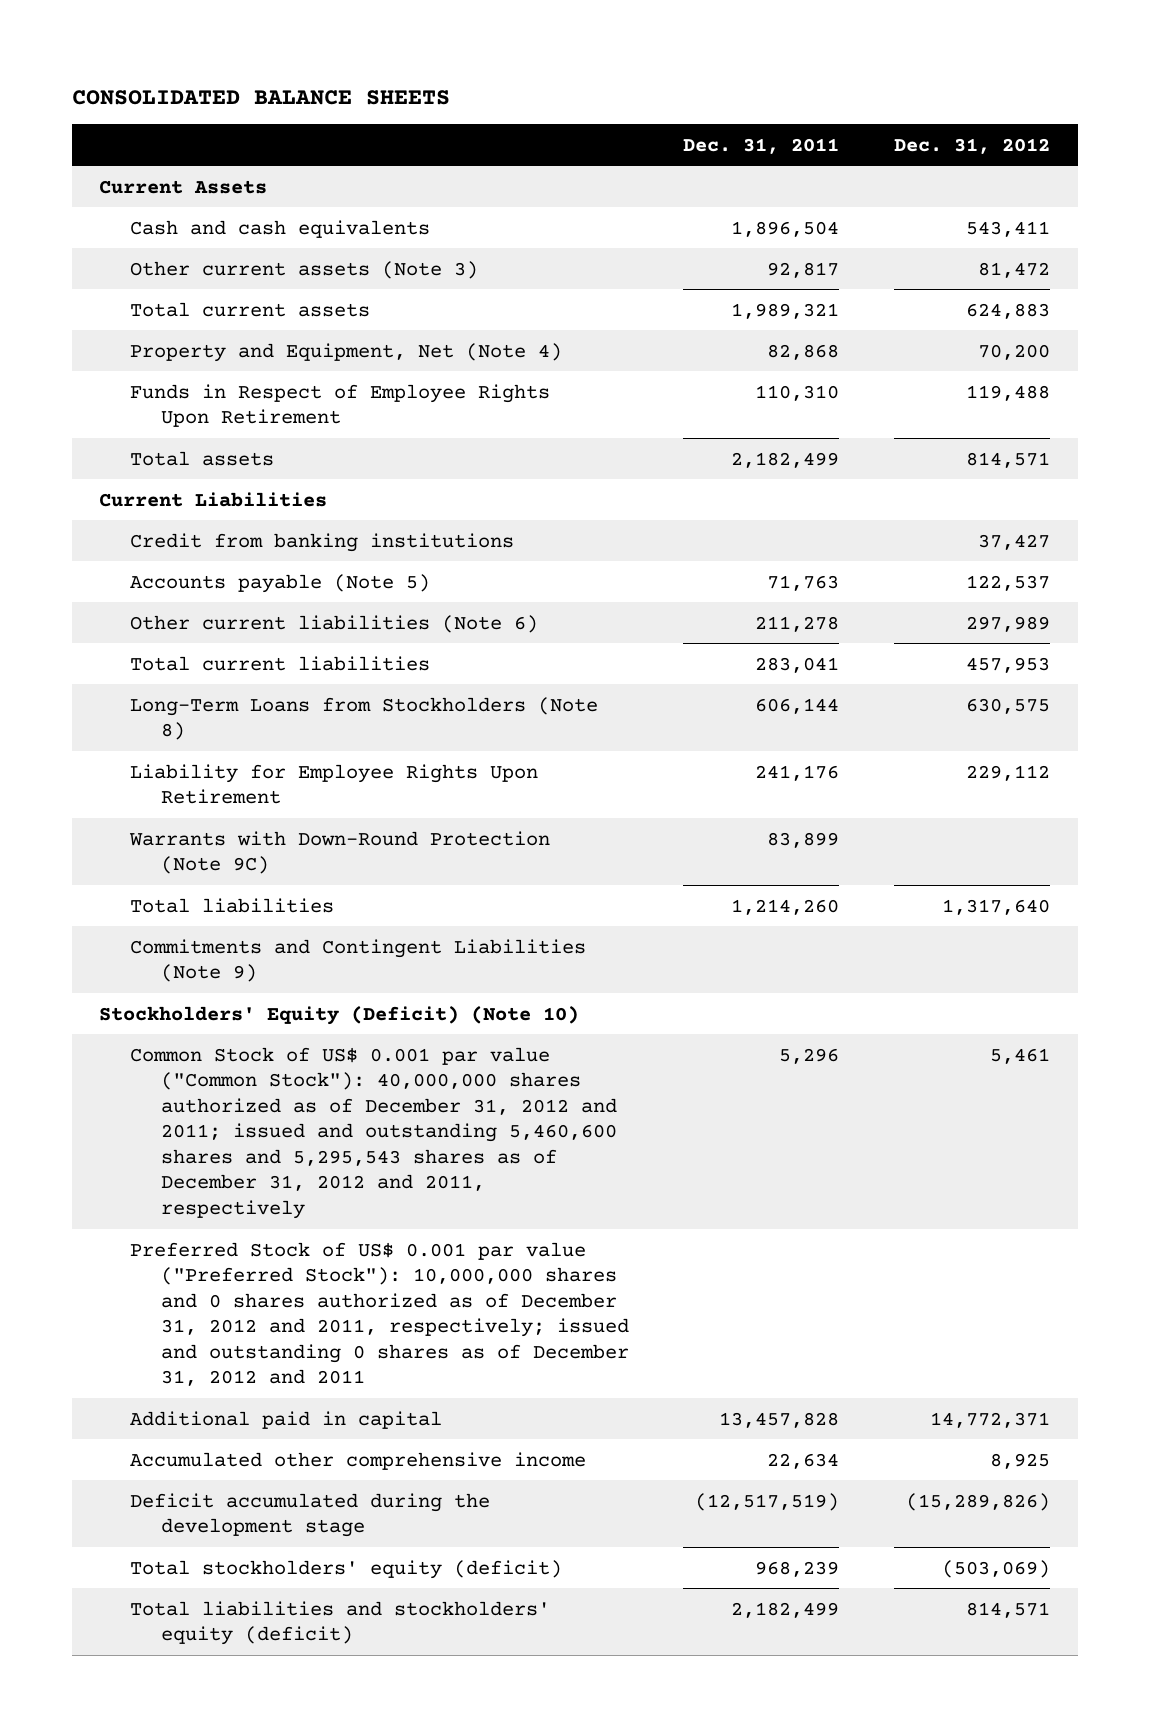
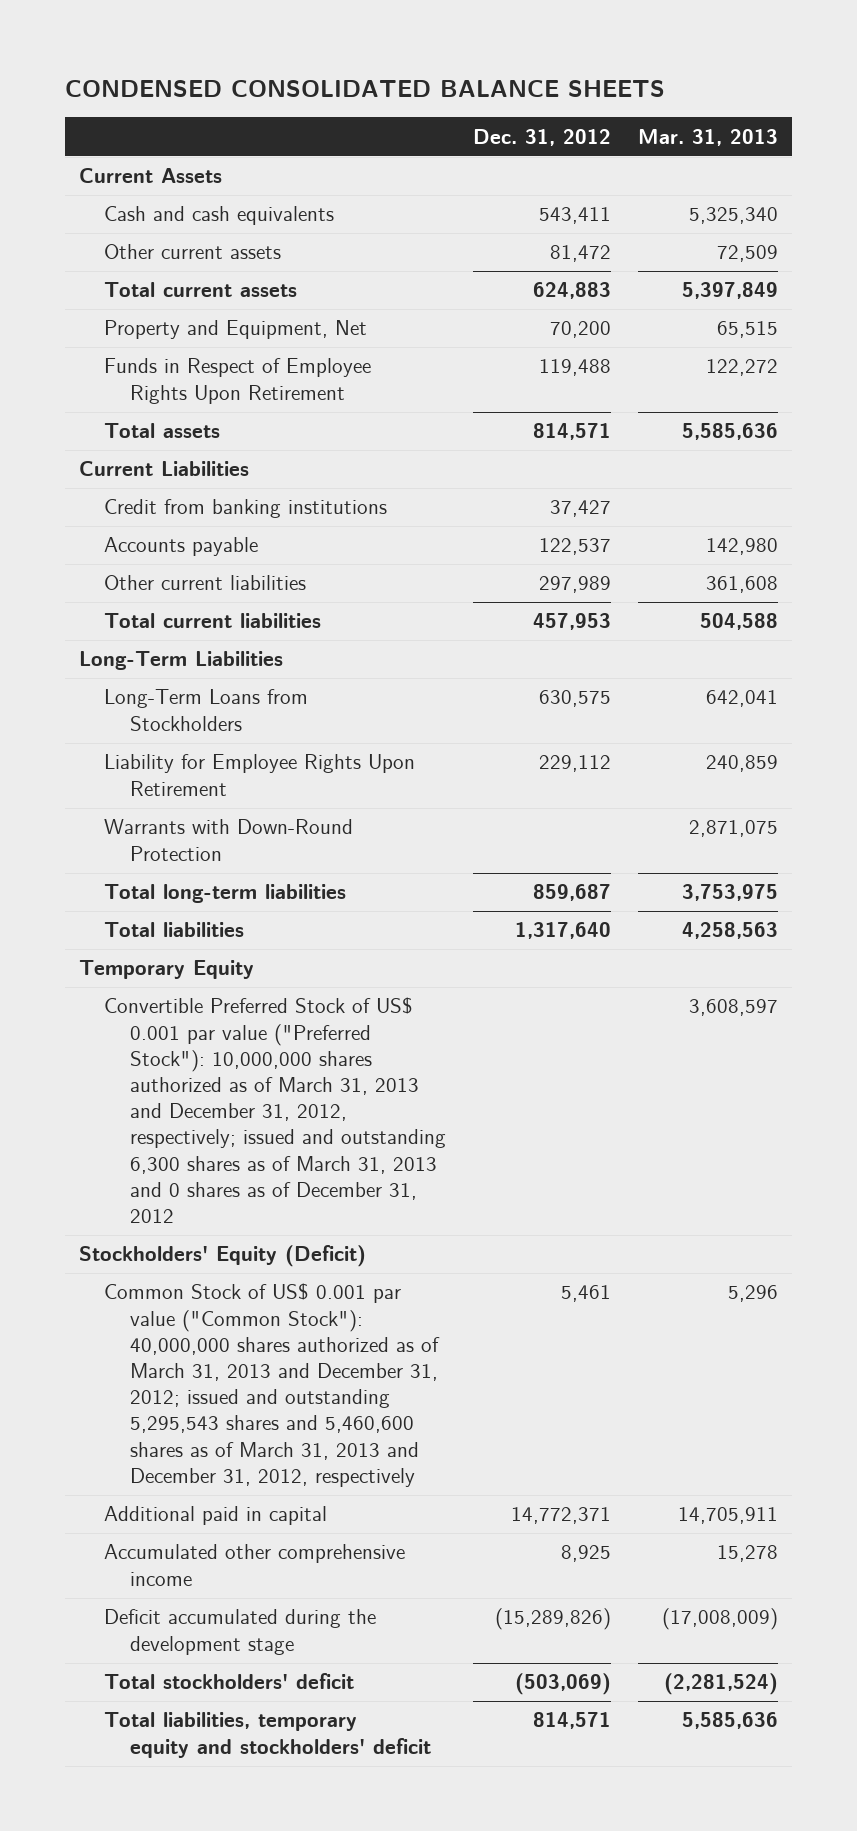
- CONSOLIDATED BALANCE SHEETS
+ CONDENSED CONSOLIDATED BALANCE SHEETS
- | Dec. 31, 2011 | Dec. 31, 2012
+ | Dec. 31, 2012 | Mar. 31, 2013
- Other current assets (Note 3) | 92,817 | 81,472
+ Other current assets | 81,472 | 72,509
- Property and Equipment, Net (Note 4) | 82,868 | 70,200
+ Property and Equipment, Net | 70,200 | 65,515
- Accounts payable (Note 5) | 71,763 | 122,537
- Other current liabilities (Note 6) | 211,278 | 297,989
+ Accounts payable | 122,537 | 142,980
+ Other current liabilities | 297,989 | 361,608
- Long-Term Loans from Stockholders (Note 8) | 606,144 | 630,575
+ Long-Term Liabilities
+ Long-Term Loans from Stockholders | 630,575 | 642,041
- Warrants with Down-Round Protection (Note 9C) | 83,899 |
+ Warrants with Down-Round Protection | | 2,871,075
+ Total long-term liabilities | 859,687 | 3,753,975
- Commitments and Contingent Liabilities (Note 9)
- Stockholders' Equity (Deficit) (Note 10)
- Common Stock of US$ 0.001 par value ("Common Stock"): 40,000,000 shares authorized as of December 31, 2012 and 2011; issued and outstanding 5,460,600 shares and 5,295,543 shares as of December 31, 2012 and 2011, respectively | 5,296 | 5,461
- Preferred Stock of US$ 0.001 par value ("Preferred Stock"): 10,000,000 shares and 0 shares authorized as of December 31, 2012 and 2011, respectively; issued and outstanding 0 shares as of December 31, 2012 and 2011
+ Temporary Equity
+ Convertible Preferred Stock of US$ 0.001 par value ("Preferred Stock"): 10,000,000 shares authorized as of March 31, 2013 and December 31, 2012, respectively; issued and outstanding 6,300 shares as of March 31, 2013 and 0 shares as of December 31, 2012 | | 3,608,597
+ Stockholders' Equity (Deficit)
+ Common Stock of US$ 0.001 par value ("Common Stock"): 40,000,000 shares authorized as of March 31, 2013 and December 31, 2012; issued and outstanding 5,295,543 shares and 5,460,600 shares as of March 31, 2013 and December 31, 2012, respectively | 5,461 | 5,296
- Total stockholders' equity (deficit) | 968,239 | (503,069)
- Total liabilities and stockholders' equity (deficit) | 2,182,499 | 814,571
+ Total stockholders' deficit | (503,069) | (2,281,524)
+ Total liabilities, temporary equity and stockholders' deficit | 814,571 | 5,585,636

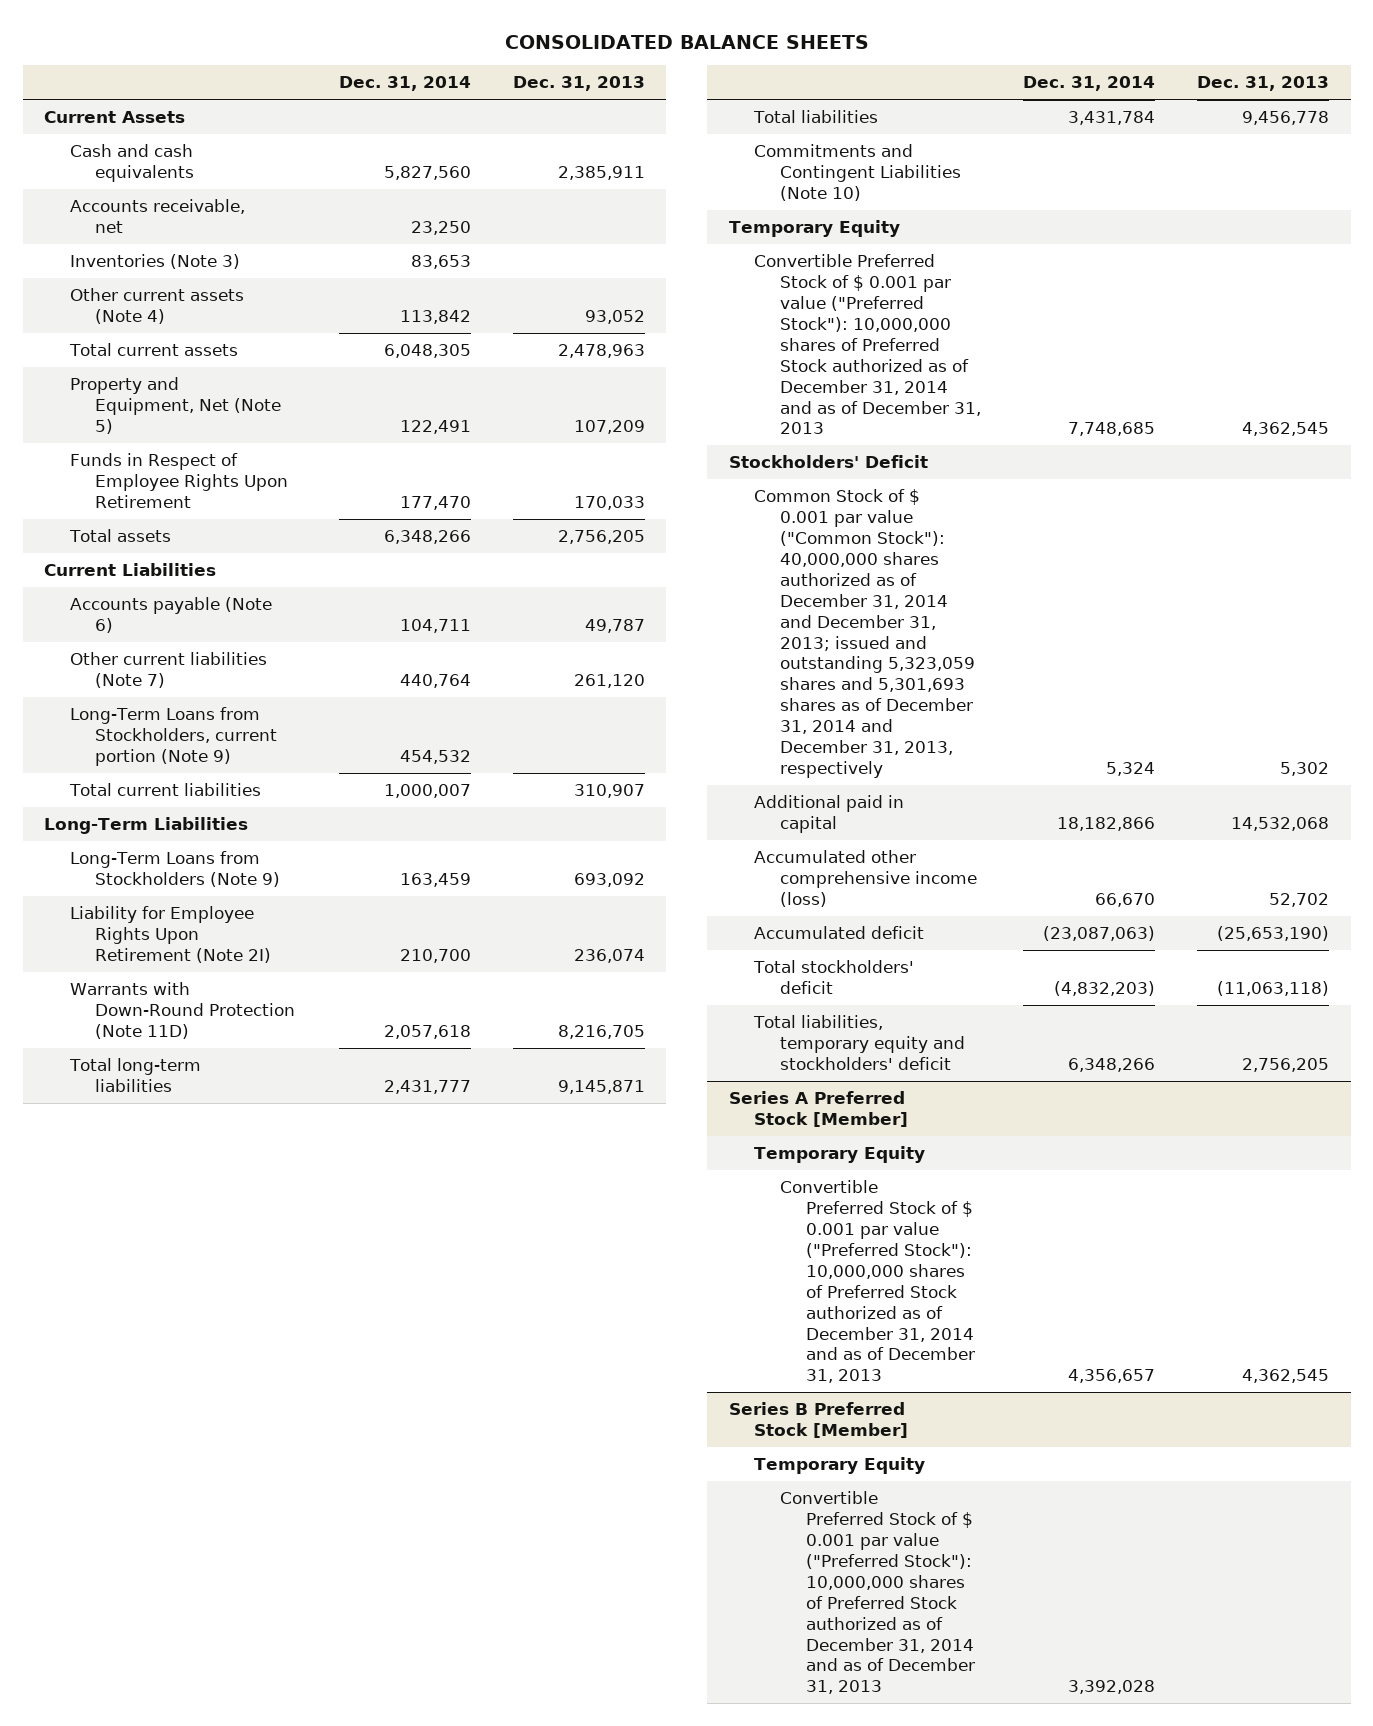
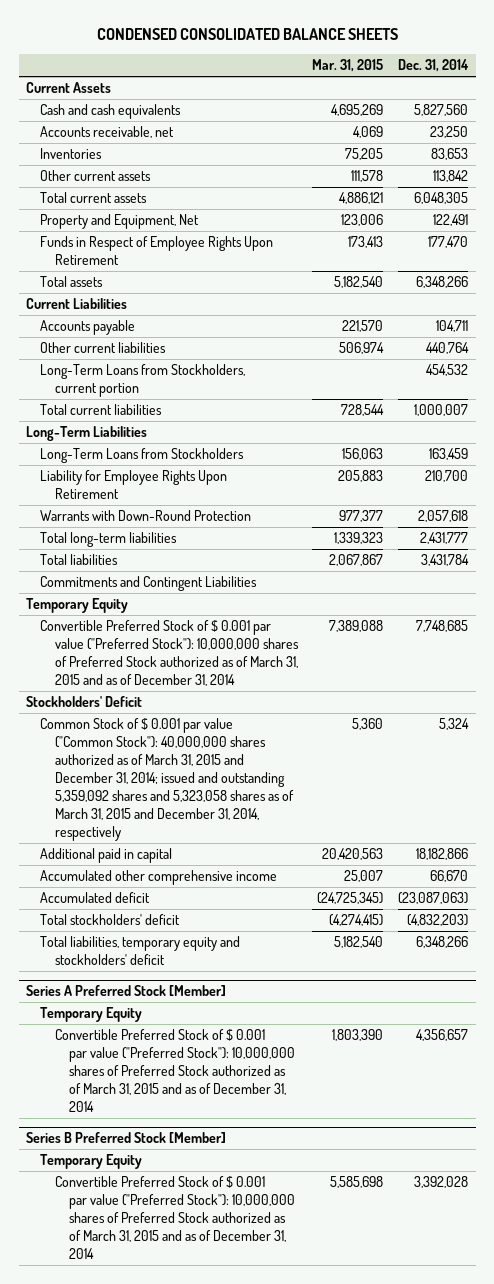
- CONSOLIDATED BALANCE SHEETS
+ CONDENSED CONSOLIDATED BALANCE SHEETS
- | Dec. 31, 2014 | Dec. 31, 2013
+ | Mar. 31, 2015 | Dec. 31, 2014
- Inventories (Note 3) | 83,653 |
- Other current assets (Note 4) | 113,842 | 93,052
+ Inventories | 75,205 | 83,653
+ Other current assets | 111,578 | 113,842
- Property and Equipment, Net (Note 5) | 122,491 | 107,209
+ Property and Equipment, Net | 123,006 | 122,491
- Accounts payable (Note 6) | 104,711 | 49,787
- Other current liabilities (Note 7) | 440,764 | 261,120
- Long-Term Loans from Stockholders, current portion (Note 9) | 454,532 |
+ Accounts payable | 221,570 | 104,711
+ Other current liabilities | 506,974 | 440,764
+ Long-Term Loans from Stockholders, current portion | | 454,532
- Long-Term Loans from Stockholders (Note 9) | 163,459 | 693,092
- Liability for Employee Rights Upon Retirement (Note 2I) | 210,700 | 236,074
- Warrants with Down-Round Protection (Note 11D) | 2,057,618 | 8,216,705
+ Long-Term Loans from Stockholders | 156,063 | 163,459
+ Liability for Employee Rights Upon Retirement | 205,883 | 210,700
+ Warrants with Down-Round Protection | 977,377 | 2,057,618
- Commitments and Contingent Liabilities (Note 10)
+ Commitments and Contingent Liabilities
- Convertible Preferred Stock of $ 0.001 par value ("Preferred Stock"): 10,000,000 shares of Preferred Stock authorized as of December 31, 2014 and as of December 31, 2013 | 7,748,685 | 4,362,545
+ Convertible Preferred Stock of $ 0.001 par value ("Preferred Stock"): 10,000,000 shares of Preferred Stock authorized as of March 31, 2015 and as of December 31, 2014 | 7,389,088 | 7,748,685
- Common Stock of $ 0.001 par value ("Common Stock"): 40,000,000 shares authorized as of December 31, 2014 and December 31, 2013; issued and outstanding 5,323,059 shares and 5,301,693 shares as of December 31, 2014 and December 31, 2013, respectively | 5,324 | 5,302
+ Common Stock of $ 0.001 par value ("Common Stock"): 40,000,000 shares authorized as of March 31, 2015 and December 31, 2014; issued and outstanding 5,359,092 shares and 5,323,058 shares as of March 31, 2015 and December 31, 2014, respectively | 5,360 | 5,324
- Accumulated other comprehensive income (loss) | 66,670 | 52,702
+ Accumulated other comprehensive income | 25,007 | 66,670
@ Series A Preferred Stock [Member]
- Convertible Preferred Stock of $ 0.001 par value ("Preferred Stock"): 10,000,000 shares of Preferred Stock authorized as of December 31, 2014 and as of December 31, 2013 | 4,356,657 | 4,362,545
+ Convertible Preferred Stock of $ 0.001 par value ("Preferred Stock"): 10,000,000 shares of Preferred Stock authorized as of March 31, 2015 and as of December 31, 2014 | 1,803,390 | 4,356,657
@ Series B Preferred Stock [Member]
- Convertible Preferred Stock of $ 0.001 par value ("Preferred Stock"): 10,000,000 shares of Preferred Stock authorized as of December 31, 2014 and as of December 31, 2013 | 3,392,028 |
+ Convertible Preferred Stock of $ 0.001 par value ("Preferred Stock"): 10,000,000 shares of Preferred Stock authorized as of March 31, 2015 and as of December 31, 2014 | 5,585,698 | 3,392,028

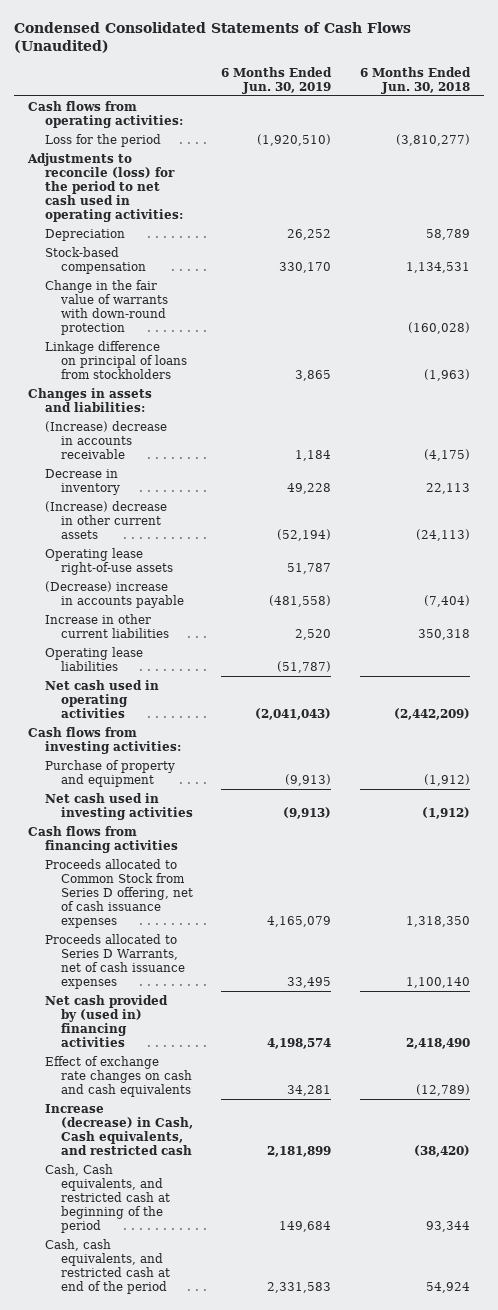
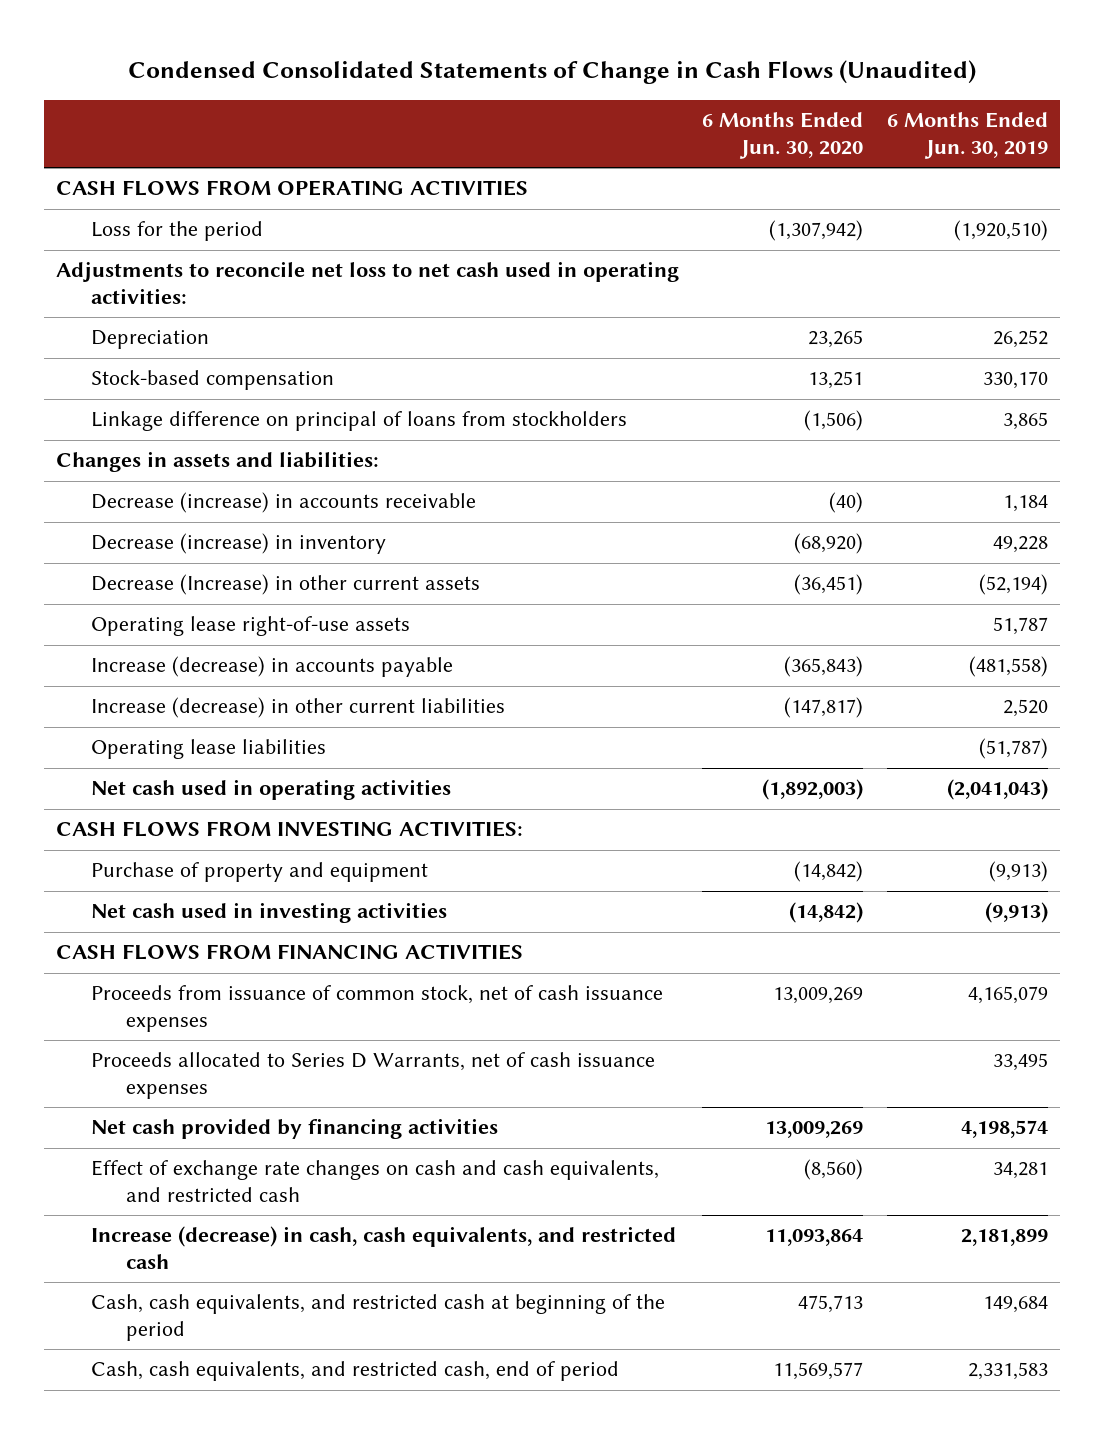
- Condensed Consolidated Statements of Cash Flows (Unaudited)
+ Condensed Consolidated Statements of Change in Cash Flows (Unaudited)
- | 6 Months Ended Jun. 30, 2019 | 6 Months Ended Jun. 30, 2018
+ | 6 Months Ended Jun. 30, 2020 | 6 Months Ended Jun. 30, 2019
- Cash flows from operating activities:
+ CASH FLOWS FROM OPERATING ACTIVITIES
- Adjustments to reconcile (loss) for the period to net cash used in operating activities:
+ Adjustments to reconcile net loss to net cash used in operating activities:
- Change in the fair value of warrants with down-round protection | | (160,028)
- (Increase) decrease in accounts receivable | 1,184 | (4,175)
- Decrease in inventory | 49,228 | 22,113
- (Increase) decrease in other current assets | (52,194) | (24,113)
+ Decrease (increase) in accounts receivable | (40) | 1,184
+ Decrease (increase) in inventory | (68,920) | 49,228
+ Decrease (Increase) in other current assets | (36,451) | (52,194)
- (Decrease) increase in accounts payable | (481,558) | (7,404)
- Increase in other current liabilities | 2,520 | 350,318
+ Increase (decrease) in accounts payable | (365,843) | (481,558)
+ Increase (decrease) in other current liabilities | (147,817) | 2,520
- Cash flows from investing activities:
+ CASH FLOWS FROM INVESTING ACTIVITIES:
- Cash flows from financing activities
- Proceeds allocated to Common Stock from Series D offering, net of cash issuance expenses | 4,165,079 | 1,318,350
+ CASH FLOWS FROM FINANCING ACTIVITIES
+ Proceeds from issuance of common stock, net of cash issuance expenses | 13,009,269 | 4,165,079
- Net cash provided by (used in) financing activities | 4,198,574 | 2,418,490
- Effect of exchange rate changes on cash and cash equivalents | 34,281 | (12,789)
- Increase (decrease) in Cash, Cash equivalents, and restricted cash | 2,181,899 | (38,420)
- Cash, Cash equivalents, and restricted cash at beginning of the period | 149,684 | 93,344
- Cash, cash equivalents, and restricted cash at end of the period | 2,331,583 | 54,924
+ Net cash provided by financing activities | 13,009,269 | 4,198,574
+ Effect of exchange rate changes on cash and cash equivalents, and restricted cash | (8,560) | 34,281
+ Increase (decrease) in cash, cash equivalents, and restricted cash | 11,093,864 | 2,181,899
+ Cash, cash equivalents, and restricted cash at beginning of the period | 475,713 | 149,684
+ Cash, cash equivalents, and restricted cash, end of period | 11,569,577 | 2,331,583

